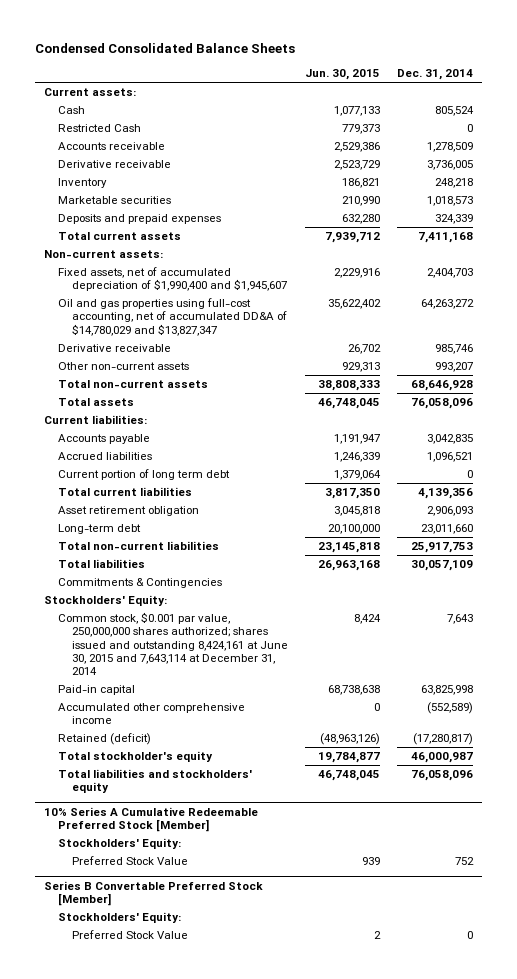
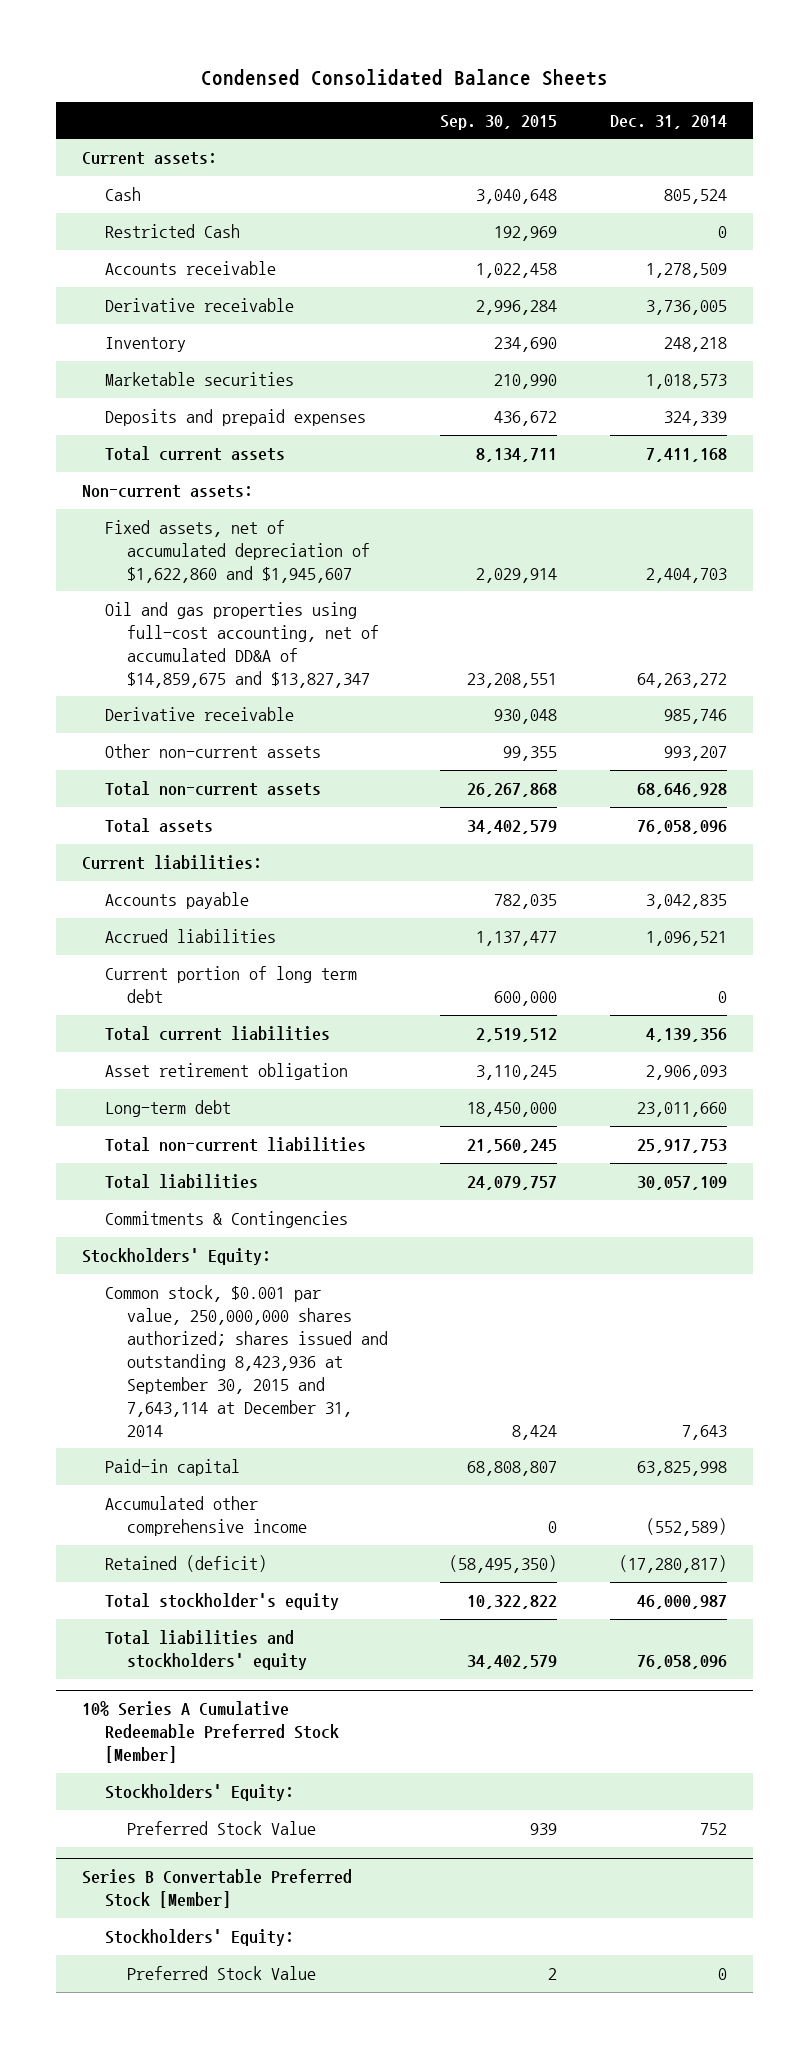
- | Jun. 30, 2015 | Dec. 31, 2014
+ | Sep. 30, 2015 | Dec. 31, 2014
- Fixed assets, net of accumulated depreciation of $1,990,400 and $1,945,607 | 2,229,916 | 2,404,703
- Oil and gas properties using full-cost accounting, net of accumulated DD&A of $14,780,029 and $13,827,347 | 35,622,402 | 64,263,272
+ Fixed assets, net of accumulated depreciation of $1,622,860 and $1,945,607 | 2,029,914 | 2,404,703
+ Oil and gas properties using full-cost accounting, net of accumulated DD&A of $14,859,675 and $13,827,347 | 23,208,551 | 64,263,272
- Common stock, $0.001 par value, 250,000,000 shares authorized; shares issued and outstanding 8,424,161 at June 30, 2015 and 7,643,114 at December 31, 2014 | 8,424 | 7,643
+ Common stock, $0.001 par value, 250,000,000 shares authorized; shares issued and outstanding 8,423,936 at September 30, 2015 and 7,643,114 at December 31, 2014 | 8,424 | 7,643

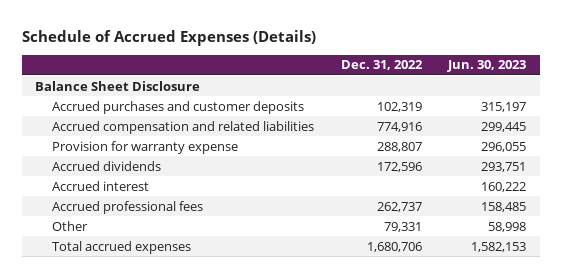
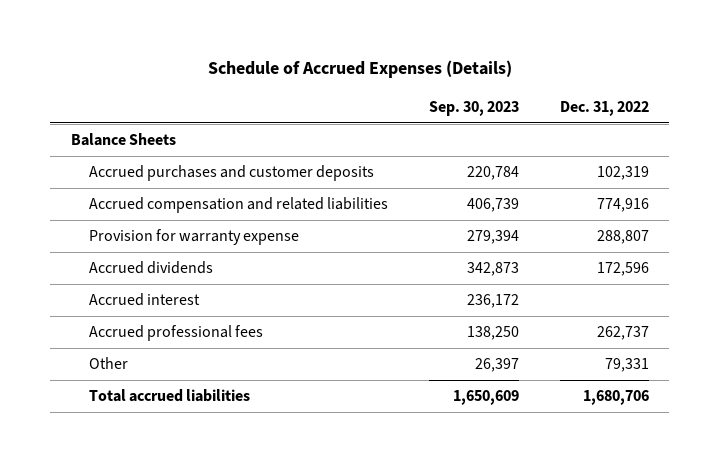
- | Dec. 31, 2022 | Jun. 30, 2023
+ | Sep. 30, 2023 | Dec. 31, 2022
- Balance Sheet Disclosure
+ Balance Sheets
- Total accrued expenses | 1,680,706 | 1,582,153
+ Total accrued liabilities | 1,650,609 | 1,680,706

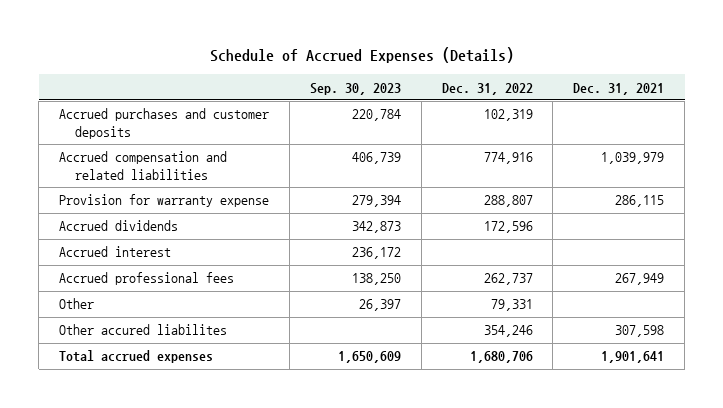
- | Sep. 30, 2023 | Dec. 31, 2022
+ | Sep. 30, 2023 | Dec. 31, 2022 | Dec. 31, 2021
- Balance Sheets
- Total accrued liabilities | 1,650,609 | 1,680,706
+ Other accured liabilites | | 354,246 | 307,598
+ Total accrued expenses | 1,650,609 | 1,680,706 | 1,901,641

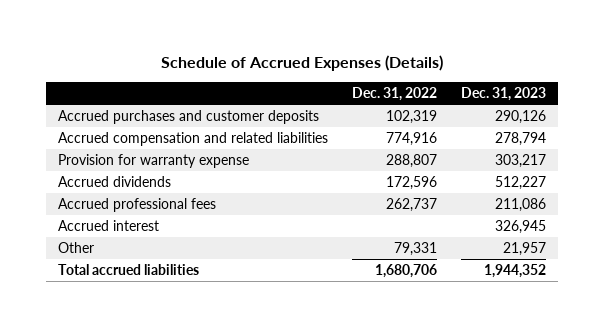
- | Sep. 30, 2023 | Dec. 31, 2022 | Dec. 31, 2021
+ | Dec. 31, 2022 | Dec. 31, 2023
moved down: Accrued interest | | 326,945
- Other accured liabilites | | 354,246 | 307,598
- Total accrued expenses | 1,650,609 | 1,680,706 | 1,901,641
+ Total accrued liabilities | 1,680,706 | 1,944,352

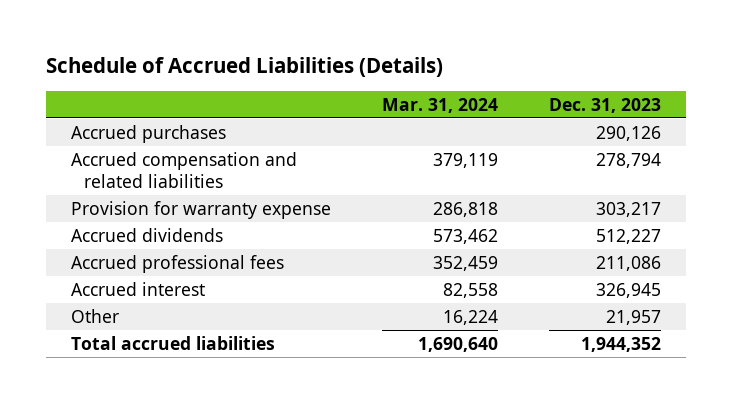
- Schedule of Accrued Expenses (Details)
+ Schedule of Accrued Liabilities (Details)
- | Dec. 31, 2022 | Dec. 31, 2023
+ | Mar. 31, 2024 | Dec. 31, 2023
- Accrued purchases and customer deposits | 102,319 | 290,126
+ Accrued purchases | | 290,126

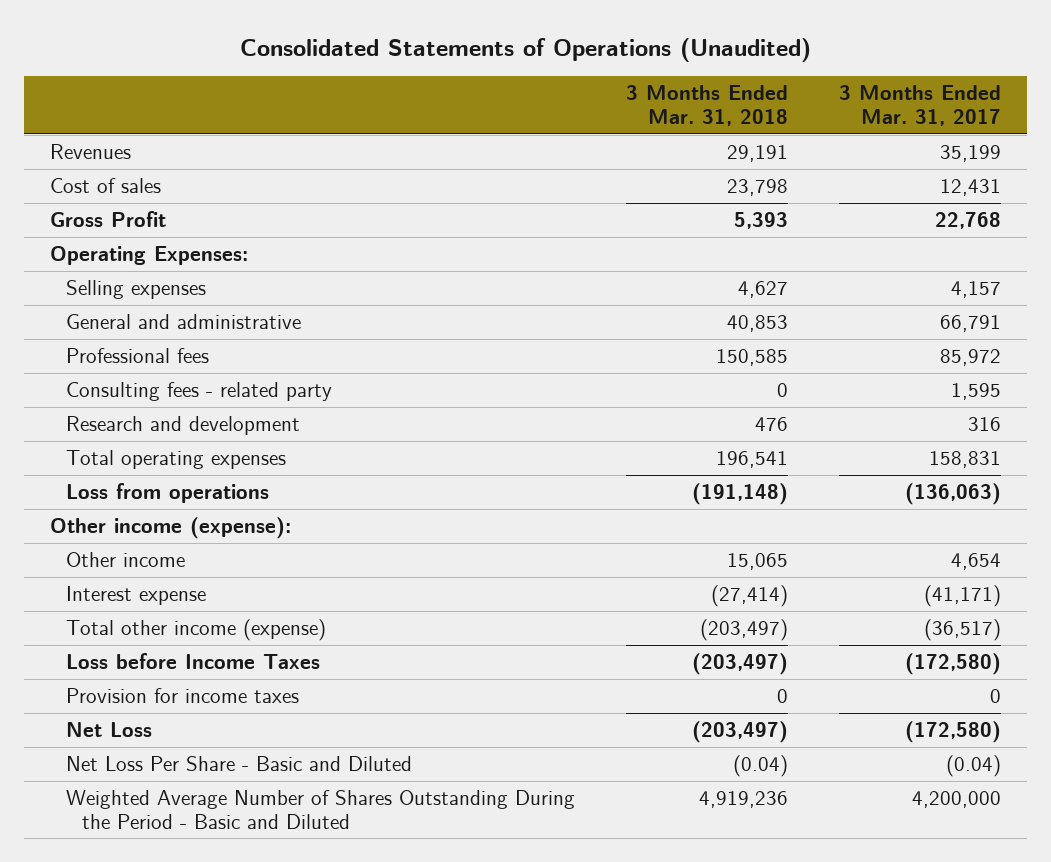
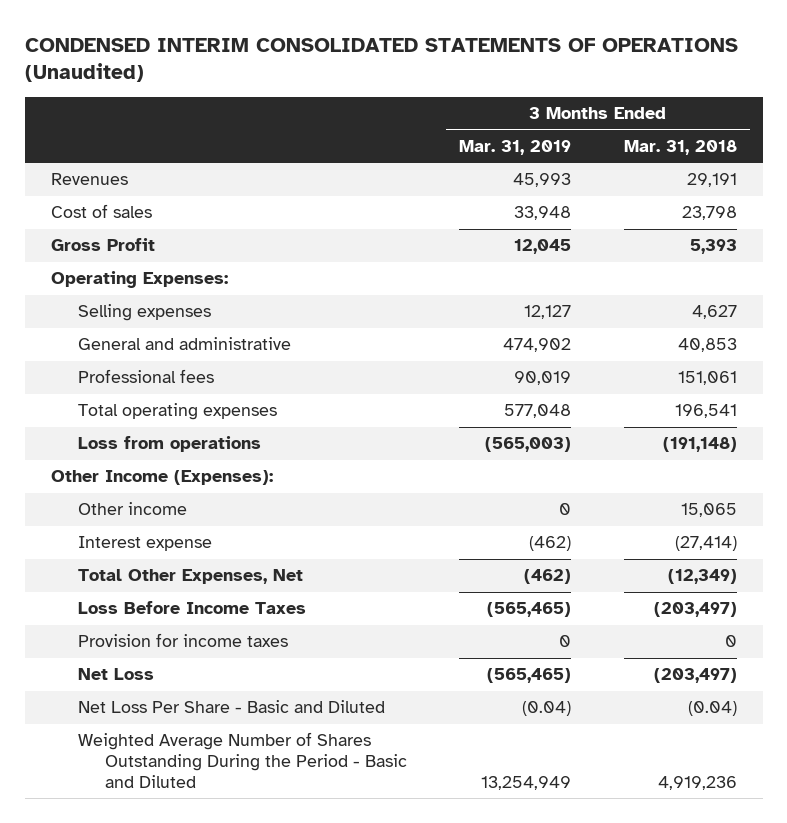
- Consolidated Statements of Operations (Unaudited)
+ CONDENSED INTERIM CONSOLIDATED STATEMENTS OF OPERATIONS (Unaudited)
- | 3 Months Ended Mar. 31, 2018 | 3 Months Ended Mar. 31, 2017
+ | 3 Months Ended Mar. 31, 2019 | 3 Months Ended Mar. 31, 2018
- Professional fees | 150,585 | 85,972
- Consulting fees - related party | 0 | 1,595
- Research and development | 476 | 316
+ Professional fees | 90,019 | 151,061
- Other income (expense):
+ Other Income (Expenses):
- Total other income (expense) | (203,497) | (36,517)
- Loss before Income Taxes | (203,497) | (172,580)
+ Total Other Expenses, Net | (462) | (12,349)
+ Loss Before Income Taxes | (565,465) | (203,497)

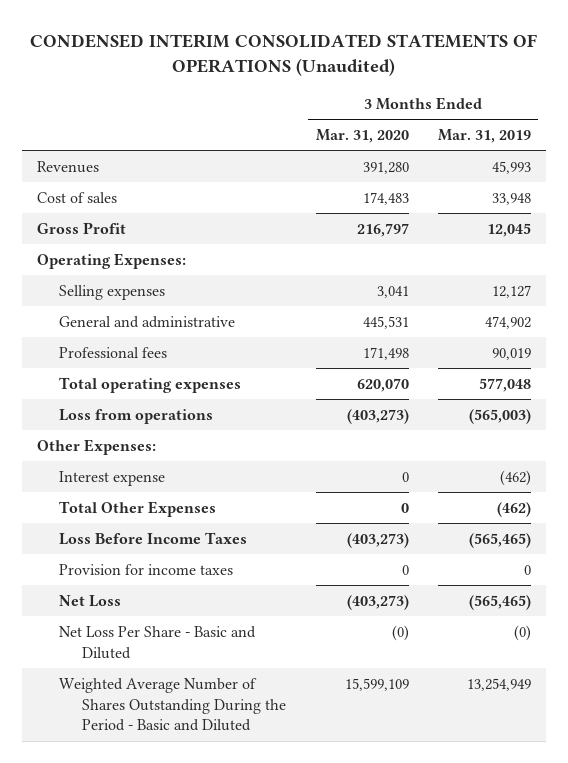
- | 3 Months Ended Mar. 31, 2019 | 3 Months Ended Mar. 31, 2018
+ | 3 Months Ended Mar. 31, 2020 | 3 Months Ended Mar. 31, 2019
- Other Income (Expenses):
- Other income | 0 | 15,065
+ Other Expenses:
- Total Other Expenses, Net | (462) | (12,349)
+ Total Other Expenses | 0 | (462)
- Net Loss Per Share - Basic and Diluted | (0.04) | (0.04)
+ Net Loss Per Share - Basic and Diluted | (0) | (0)

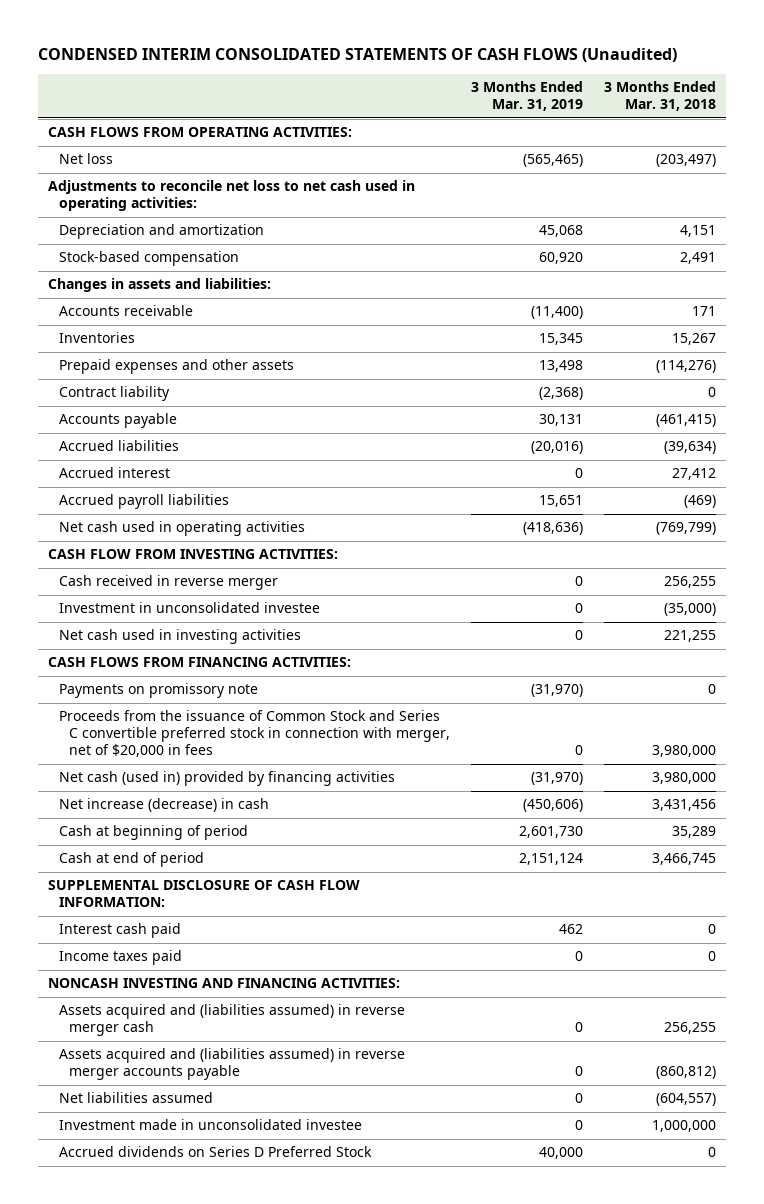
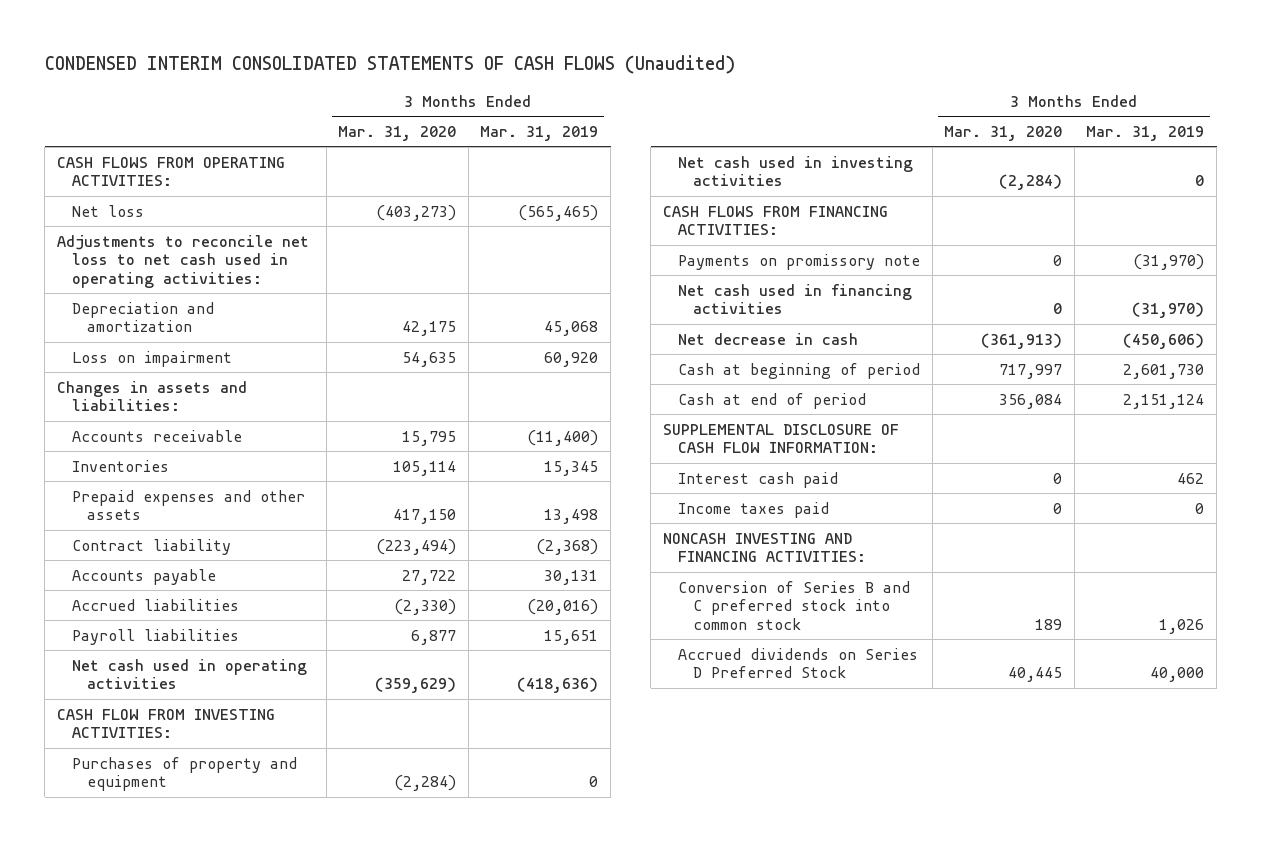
- | 3 Months Ended Mar. 31, 2019 | 3 Months Ended Mar. 31, 2018
+ | 3 Months Ended Mar. 31, 2020 | 3 Months Ended Mar. 31, 2019
- Stock-based compensation | 60,920 | 2,491
+ Loss on impairment | 54,635 | 60,920
- Accrued interest | 0 | 27,412
- Accrued payroll liabilities | 15,651 | (469)
+ Payroll liabilities | 6,877 | 15,651
- Cash received in reverse merger | 0 | 256,255
- Investment in unconsolidated investee | 0 | (35,000)
+ Purchases of property and equipment | (2,284) | 0
- Proceeds from the issuance of Common Stock and Series C convertible preferred stock in connection with merger, net of $20,000 in fees | 0 | 3,980,000
- Net cash (used in) provided by financing activities | (31,970) | 3,980,000
- Net increase (decrease) in cash | (450,606) | 3,431,456
+ Net cash used in financing activities | 0 | (31,970)
+ Net decrease in cash | (361,913) | (450,606)
- Assets acquired and (liabilities assumed) in reverse merger cash | 0 | 256,255
- Assets acquired and (liabilities assumed) in reverse merger accounts payable | 0 | (860,812)
- Net liabilities assumed | 0 | (604,557)
- Investment made in unconsolidated investee | 0 | 1,000,000
+ Conversion of Series B and C preferred stock into common stock | 189 | 1,026

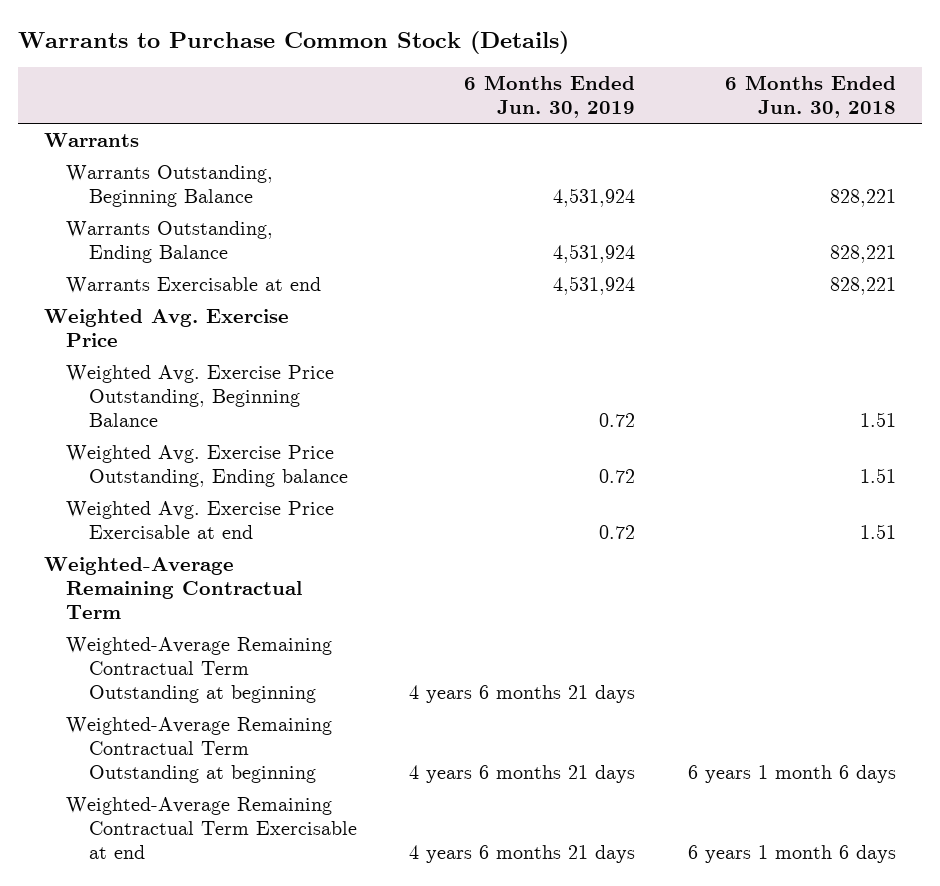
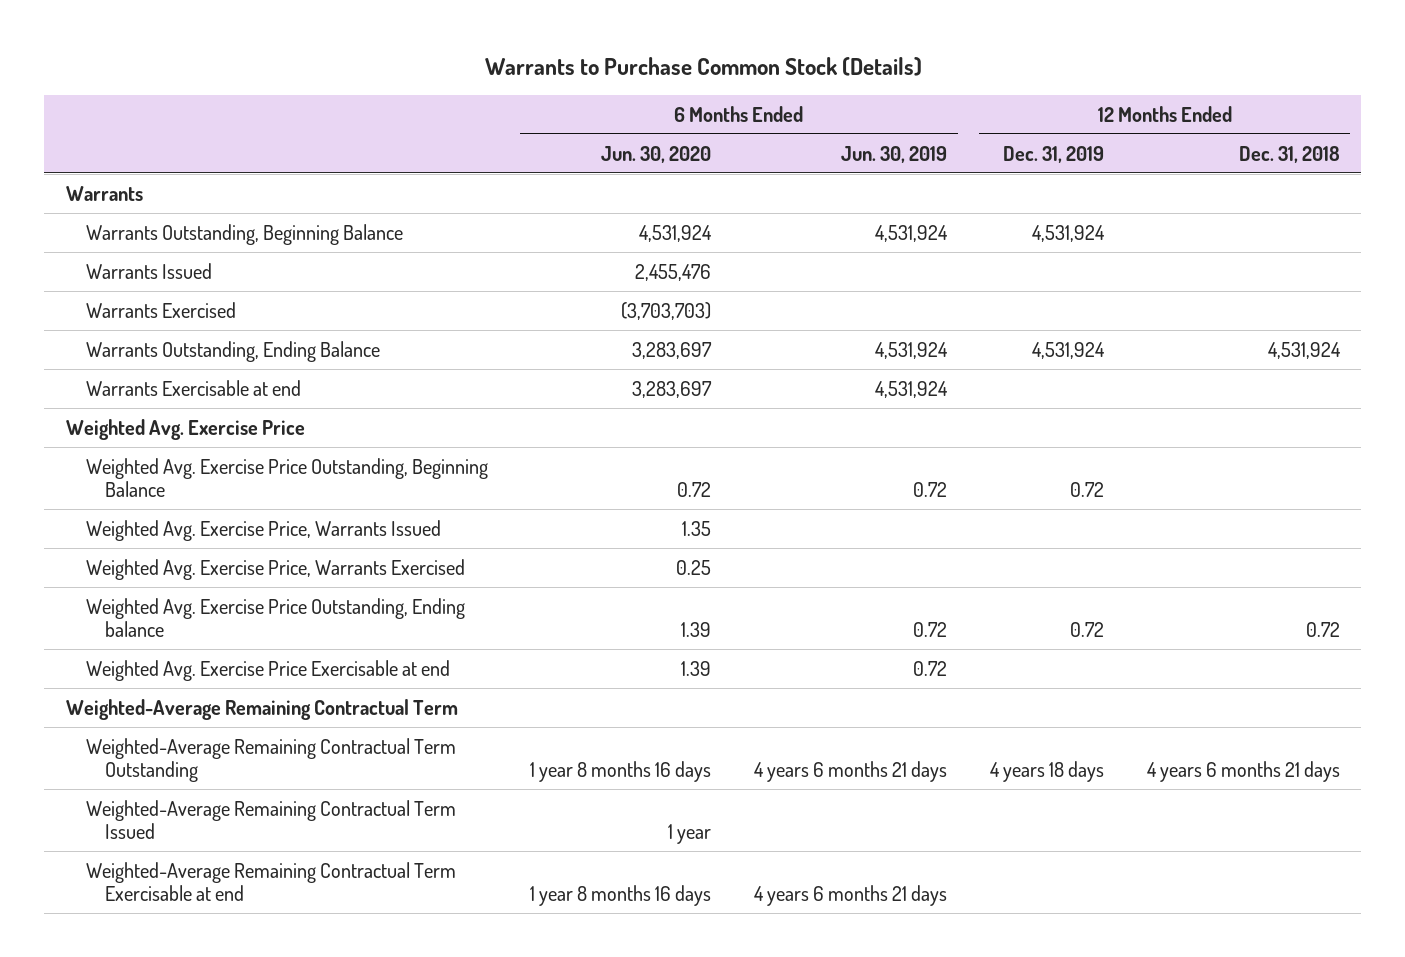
- | 6 Months Ended Jun. 30, 2019 | 6 Months Ended Jun. 30, 2018
+ | 6 Months Ended Jun. 30, 2020 | 6 Months Ended Jun. 30, 2019 | 12 Months Ended Dec. 31, 2019 | 12 Months Ended Dec. 31, 2018
+ Warrants Issued | 2,455,476 | | |
+ Warrants Exercised | (3,703,703) | | |
+ Weighted Avg. Exercise Price, Warrants Issued | 1.35 | | |
+ Weighted Avg. Exercise Price, Warrants Exercised | 0.25 | | |
- Weighted-Average Remaining Contractual Term Outstanding at beginning | 4 years 6 months 21 days |
- Weighted-Average Remaining Contractual Term Outstanding at beginning | 4 years 6 months 21 days | 6 years 1 month 6 days
+ Weighted-Average Remaining Contractual Term Outstanding | 1 year 8 months 16 days | 4 years 6 months 21 days | 4 years 18 days | 4 years 6 months 21 days
+ Weighted-Average Remaining Contractual Term Issued | 1 year | | |

